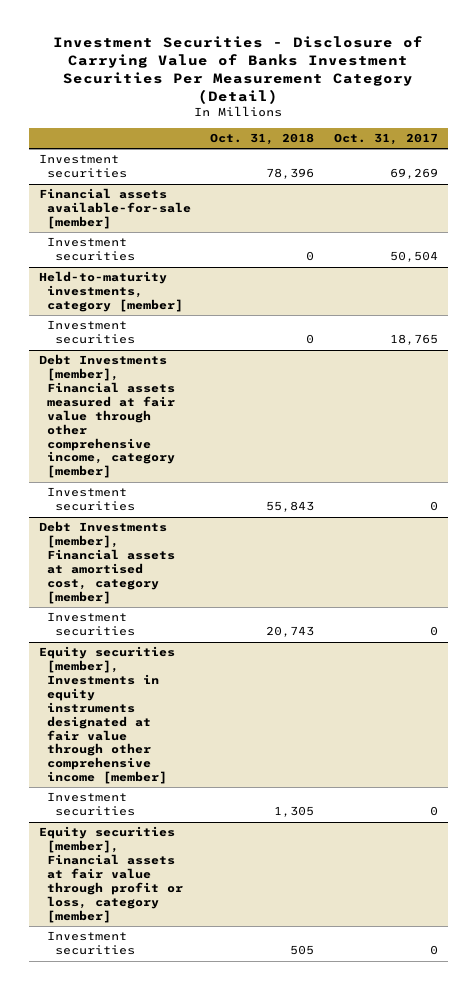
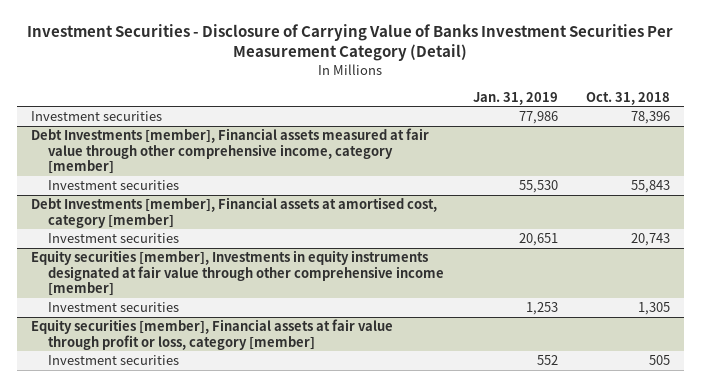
- | Oct. 31, 2018 | Oct. 31, 2017
+ | Jan. 31, 2019 | Oct. 31, 2018
- Financial assets available-for-sale [member]
- Investment securities | 0 | 50,504
- Held-to-maturity investments, category [member]
- Investment securities | 0 | 18,765

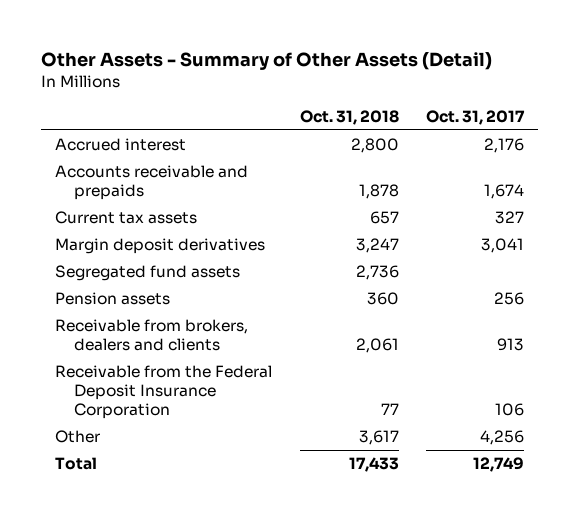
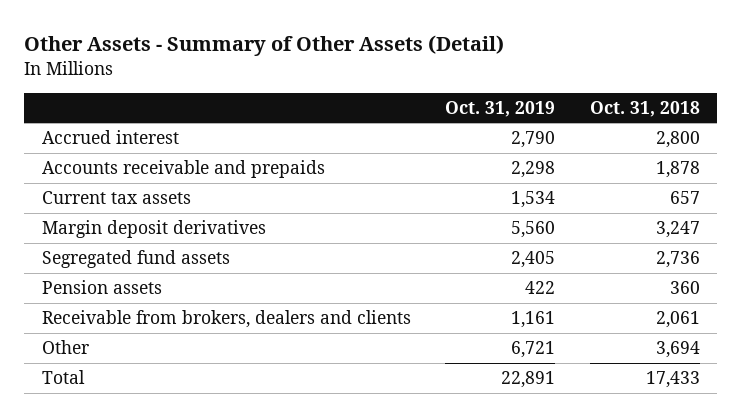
- | Oct. 31, 2018 | Oct. 31, 2017
+ | Oct. 31, 2019 | Oct. 31, 2018
- Receivable from the Federal Deposit Insurance Corporation | 77 | 106
- Other | 3,617 | 4,256
+ Other | 6,721 | 3,694

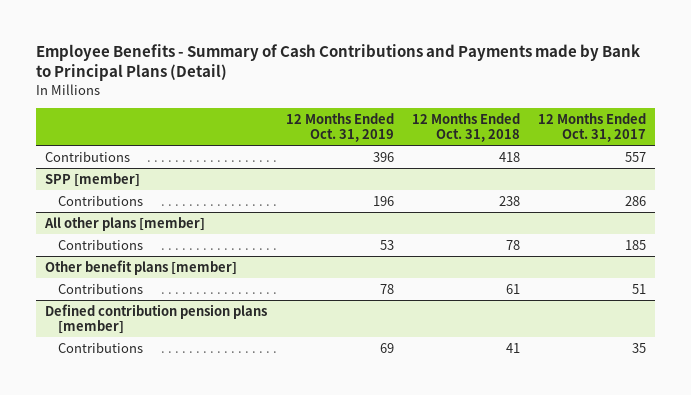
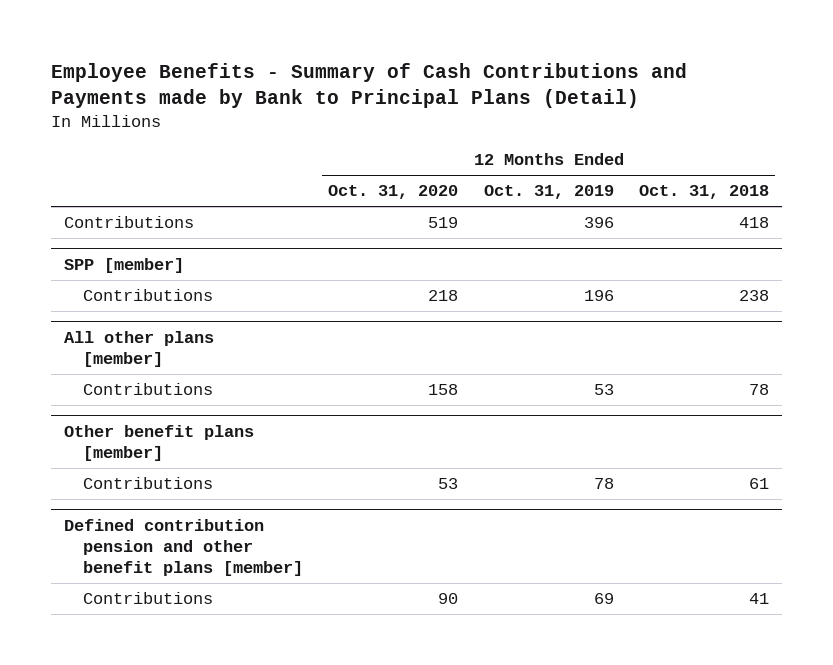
- | 12 Months Ended Oct. 31, 2019 | 12 Months Ended Oct. 31, 2018 | 12 Months Ended Oct. 31, 2017
+ | 12 Months Ended Oct. 31, 2020 | 12 Months Ended Oct. 31, 2019 | 12 Months Ended Oct. 31, 2018
- Defined contribution pension plans [member]
+ Defined contribution pension and other benefit plans [member]

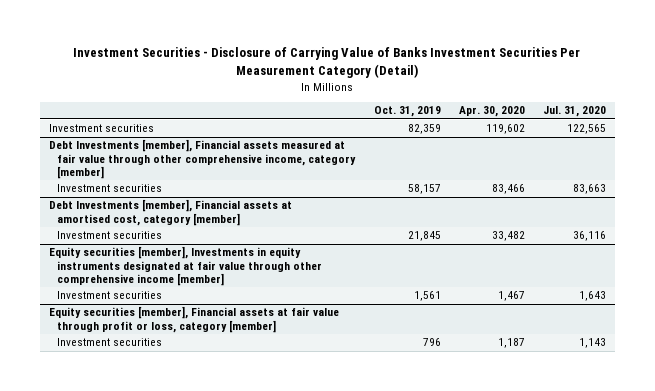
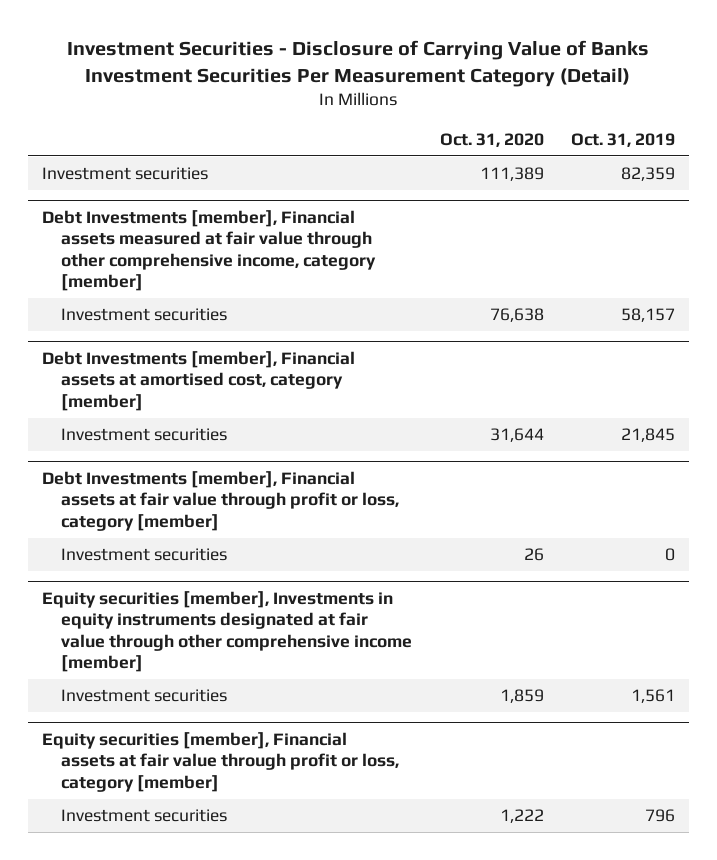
- | Oct. 31, 2019 | Apr. 30, 2020 | Jul. 31, 2020
+ | Oct. 31, 2020 | Oct. 31, 2019
+ Debt Investments [member], Financial assets at fair value through profit or loss, category [member]
+ Investment securities | 26 | 0

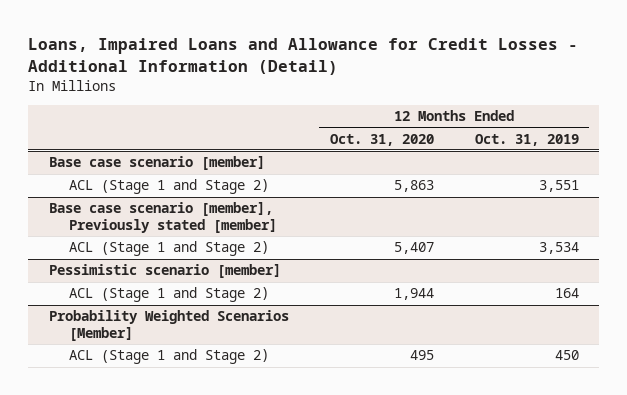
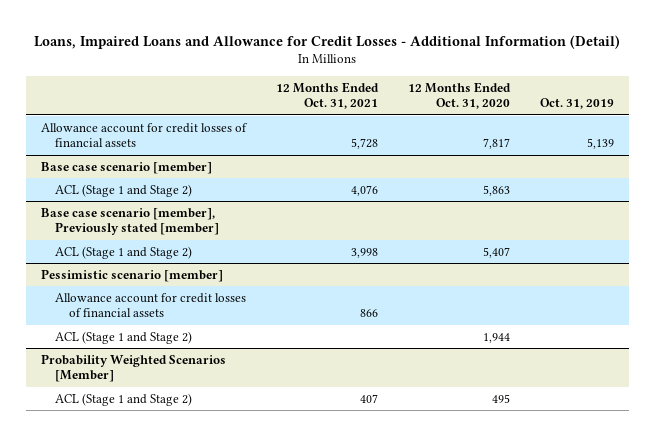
- | 12 Months Ended Oct. 31, 2020 | 12 Months Ended Oct. 31, 2019
+ | 12 Months Ended Oct. 31, 2021 | 12 Months Ended Oct. 31, 2020 | Oct. 31, 2019
+ Allowance account for credit losses of financial assets | 5,728 | 7,817 | 5,139
@ Pessimistic scenario [member]
+ Allowance account for credit losses of financial assets | 866 | |

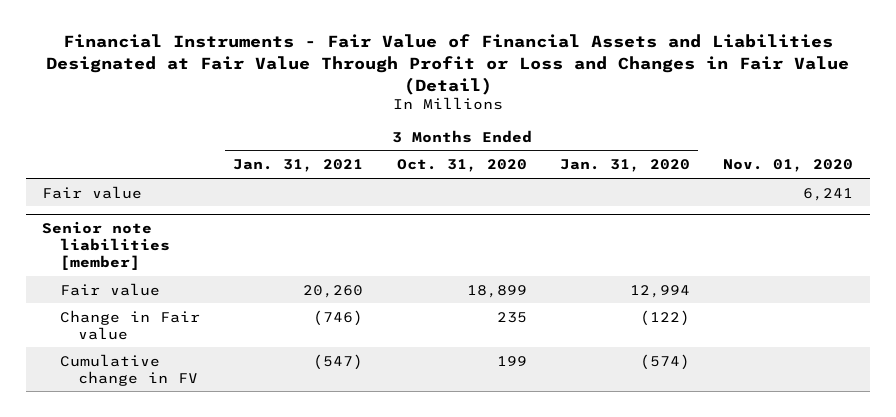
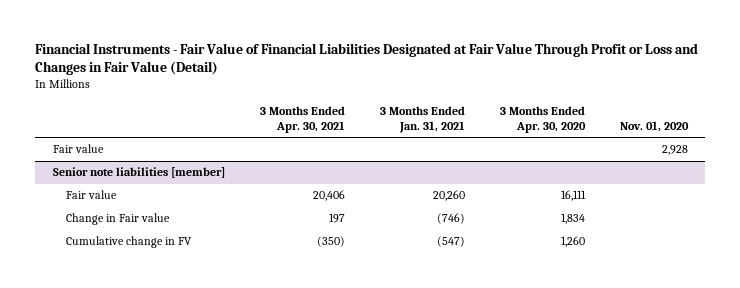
- Financial Instruments - Fair Value of Financial Assets and Liabilities Designated at Fair Value Through Profit or Loss and Changes in Fair Value (Detail)
+ Financial Instruments - Fair Value of Financial Liabilities Designated at Fair Value Through Profit or Loss and Changes in Fair Value (Detail)
- | 3 Months Ended Jan. 31, 2021 | 3 Months Ended Oct. 31, 2020 | 3 Months Ended Jan. 31, 2020 | Nov. 01, 2020
+ | 3 Months Ended Apr. 30, 2021 | 3 Months Ended Jan. 31, 2021 | 3 Months Ended Apr. 30, 2020 | Nov. 01, 2020
- Fair value | | | | 6,241
+ Fair value | | | | 2,928

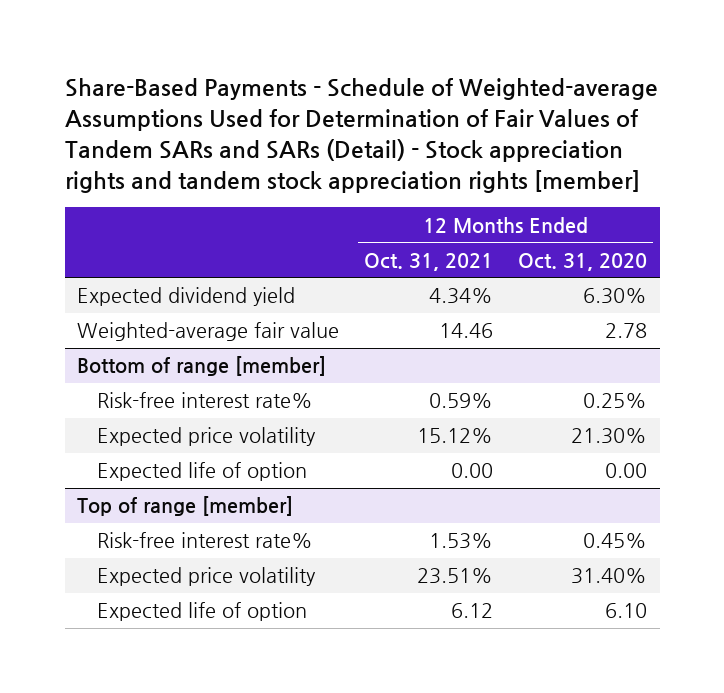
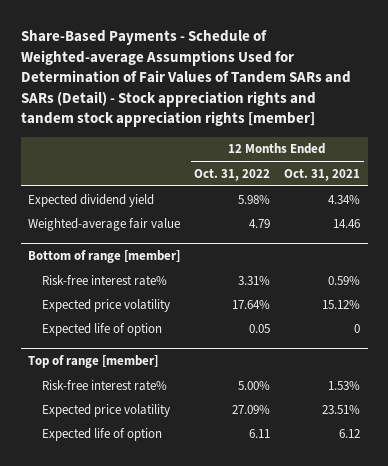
- | 12 Months Ended Oct. 31, 2021 | 12 Months Ended Oct. 31, 2020
+ | 12 Months Ended Oct. 31, 2022 | 12 Months Ended Oct. 31, 2021
@ Bottom of range [member]
- Expected life of option | 0.00 | 0.00
+ Expected life of option | 0.05 | 0

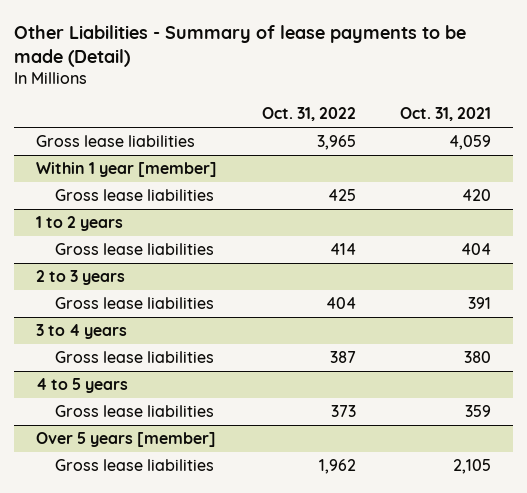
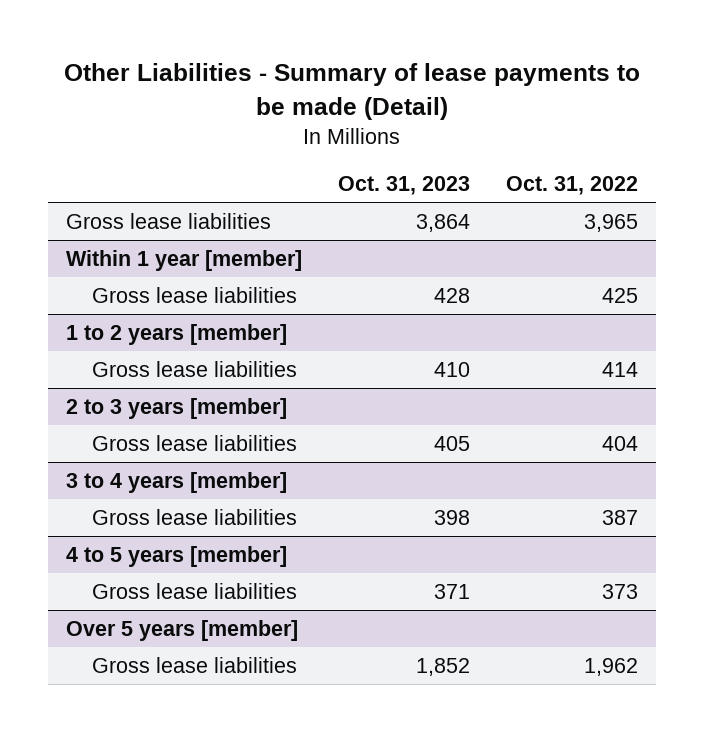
- | Oct. 31, 2022 | Oct. 31, 2021
+ | Oct. 31, 2023 | Oct. 31, 2022
- 1 to 2 years
+ 1 to 2 years [member]
- 2 to 3 years
+ 2 to 3 years [member]
- 3 to 4 years
+ 3 to 4 years [member]
- 4 to 5 years
+ 4 to 5 years [member]

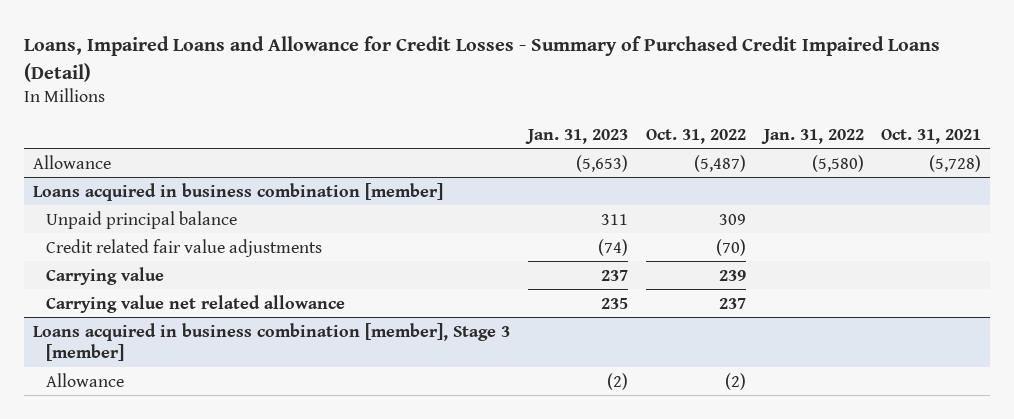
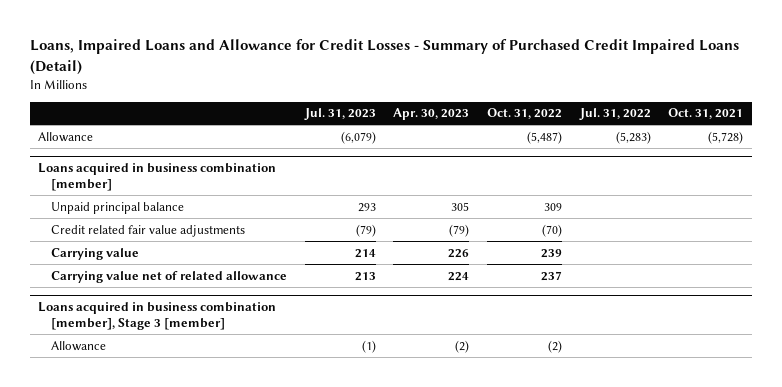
- | Jan. 31, 2023 | Oct. 31, 2022 | Jan. 31, 2022 | Oct. 31, 2021
+ | Jul. 31, 2023 | Apr. 30, 2023 | Oct. 31, 2022 | Jul. 31, 2022 | Oct. 31, 2021
@ Loans acquired in business combination [member]
- Carrying value net related allowance | 235 | 237 | |
+ Carrying value net of related allowance | 213 | 224 | 237 | |

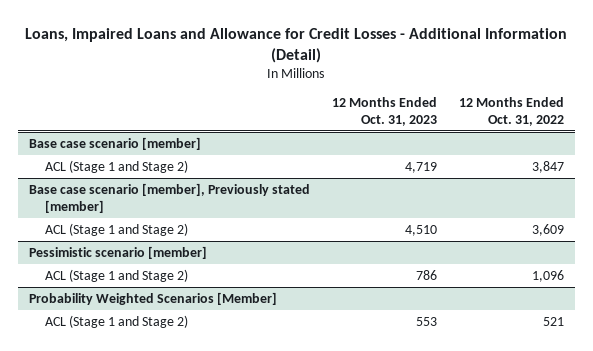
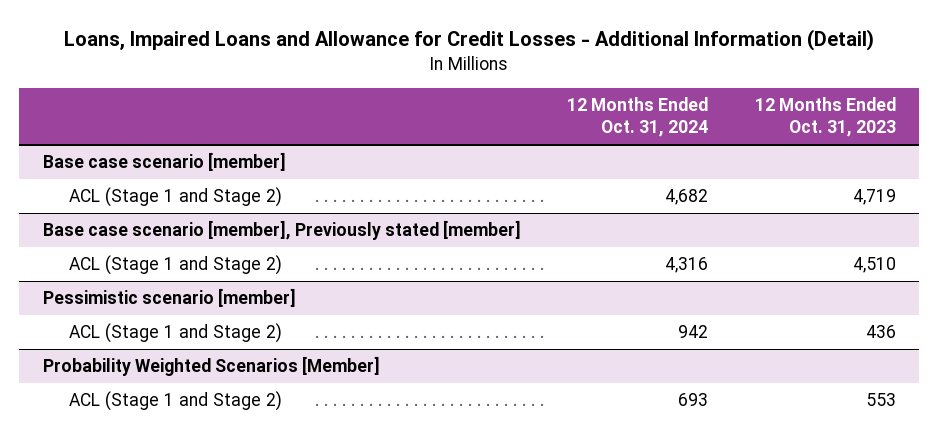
- | 12 Months Ended Oct. 31, 2023 | 12 Months Ended Oct. 31, 2022
+ | 12 Months Ended Oct. 31, 2024 | 12 Months Ended Oct. 31, 2023
@ Pessimistic scenario [member]
- ACL (Stage 1 and Stage 2) | 786 | 1,096
+ ACL (Stage 1 and Stage 2) | 942 | 436

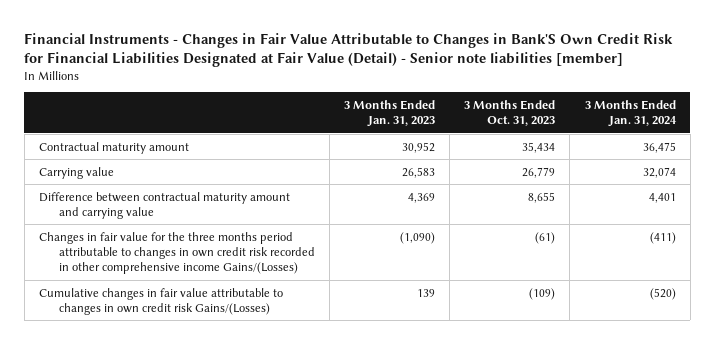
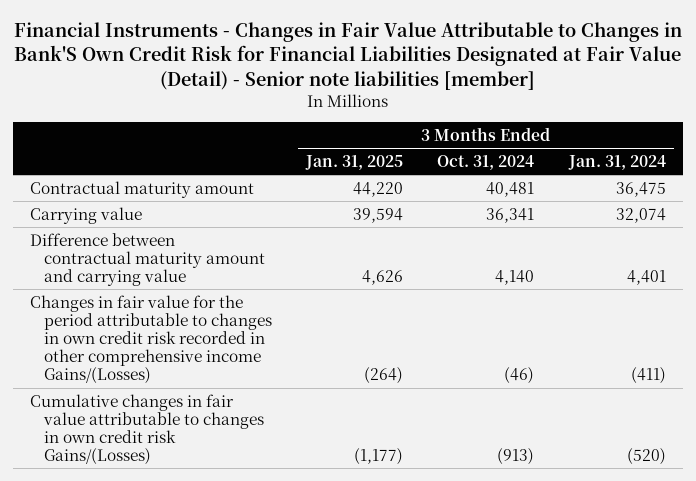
- | 3 Months Ended Jan. 31, 2023 | 3 Months Ended Oct. 31, 2023 | 3 Months Ended Jan. 31, 2024
+ | 3 Months Ended Jan. 31, 2025 | 3 Months Ended Oct. 31, 2024 | 3 Months Ended Jan. 31, 2024
- Changes in fair value for the three months period attributable to changes in own credit risk recorded in other comprehensive income Gains/(Losses) | (1,090) | (61) | (411)
+ Changes in fair value for the period attributable to changes in own credit risk recorded in other comprehensive income Gains/(Losses) | (264) | (46) | (411)

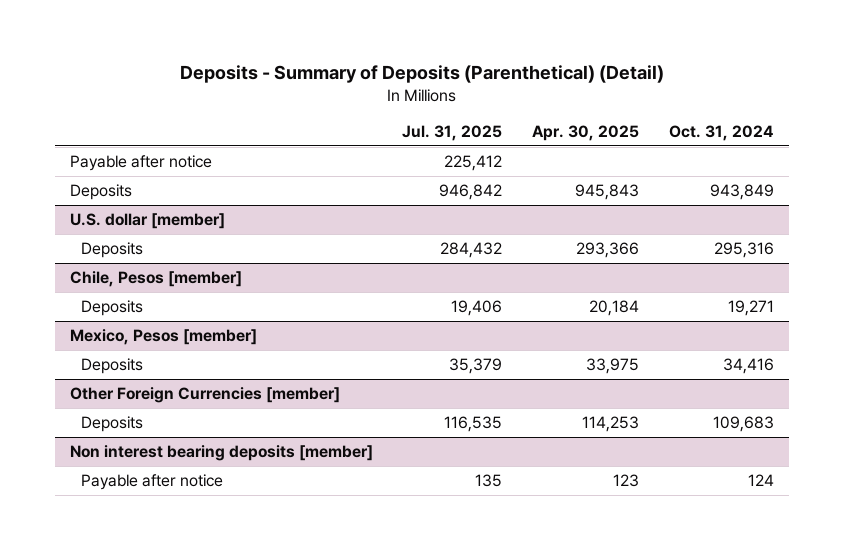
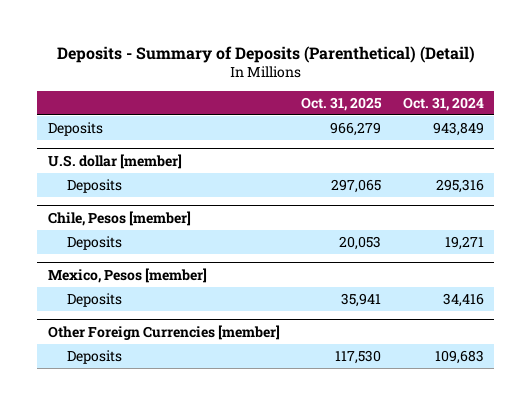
- | Jul. 31, 2025 | Apr. 30, 2025 | Oct. 31, 2024
+ | Oct. 31, 2025 | Oct. 31, 2024
- Payable after notice | 225,412 | |
- Non interest bearing deposits [member]
- Payable after notice | 135 | 123 | 124

